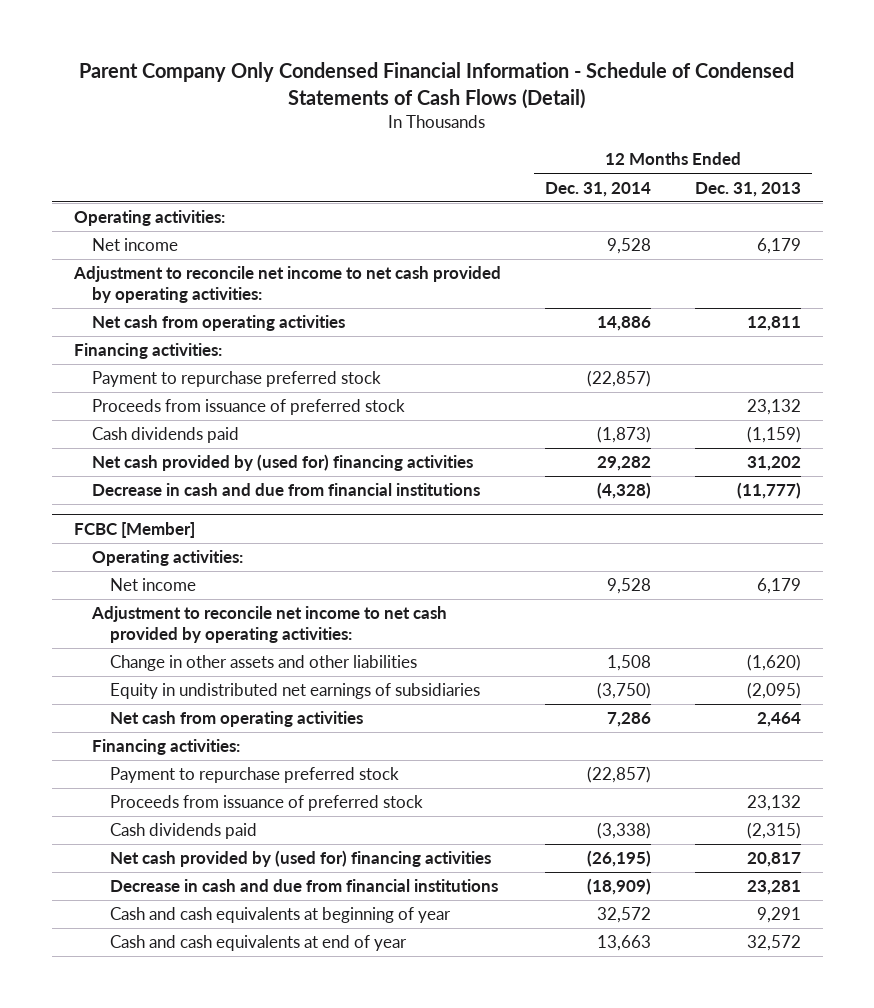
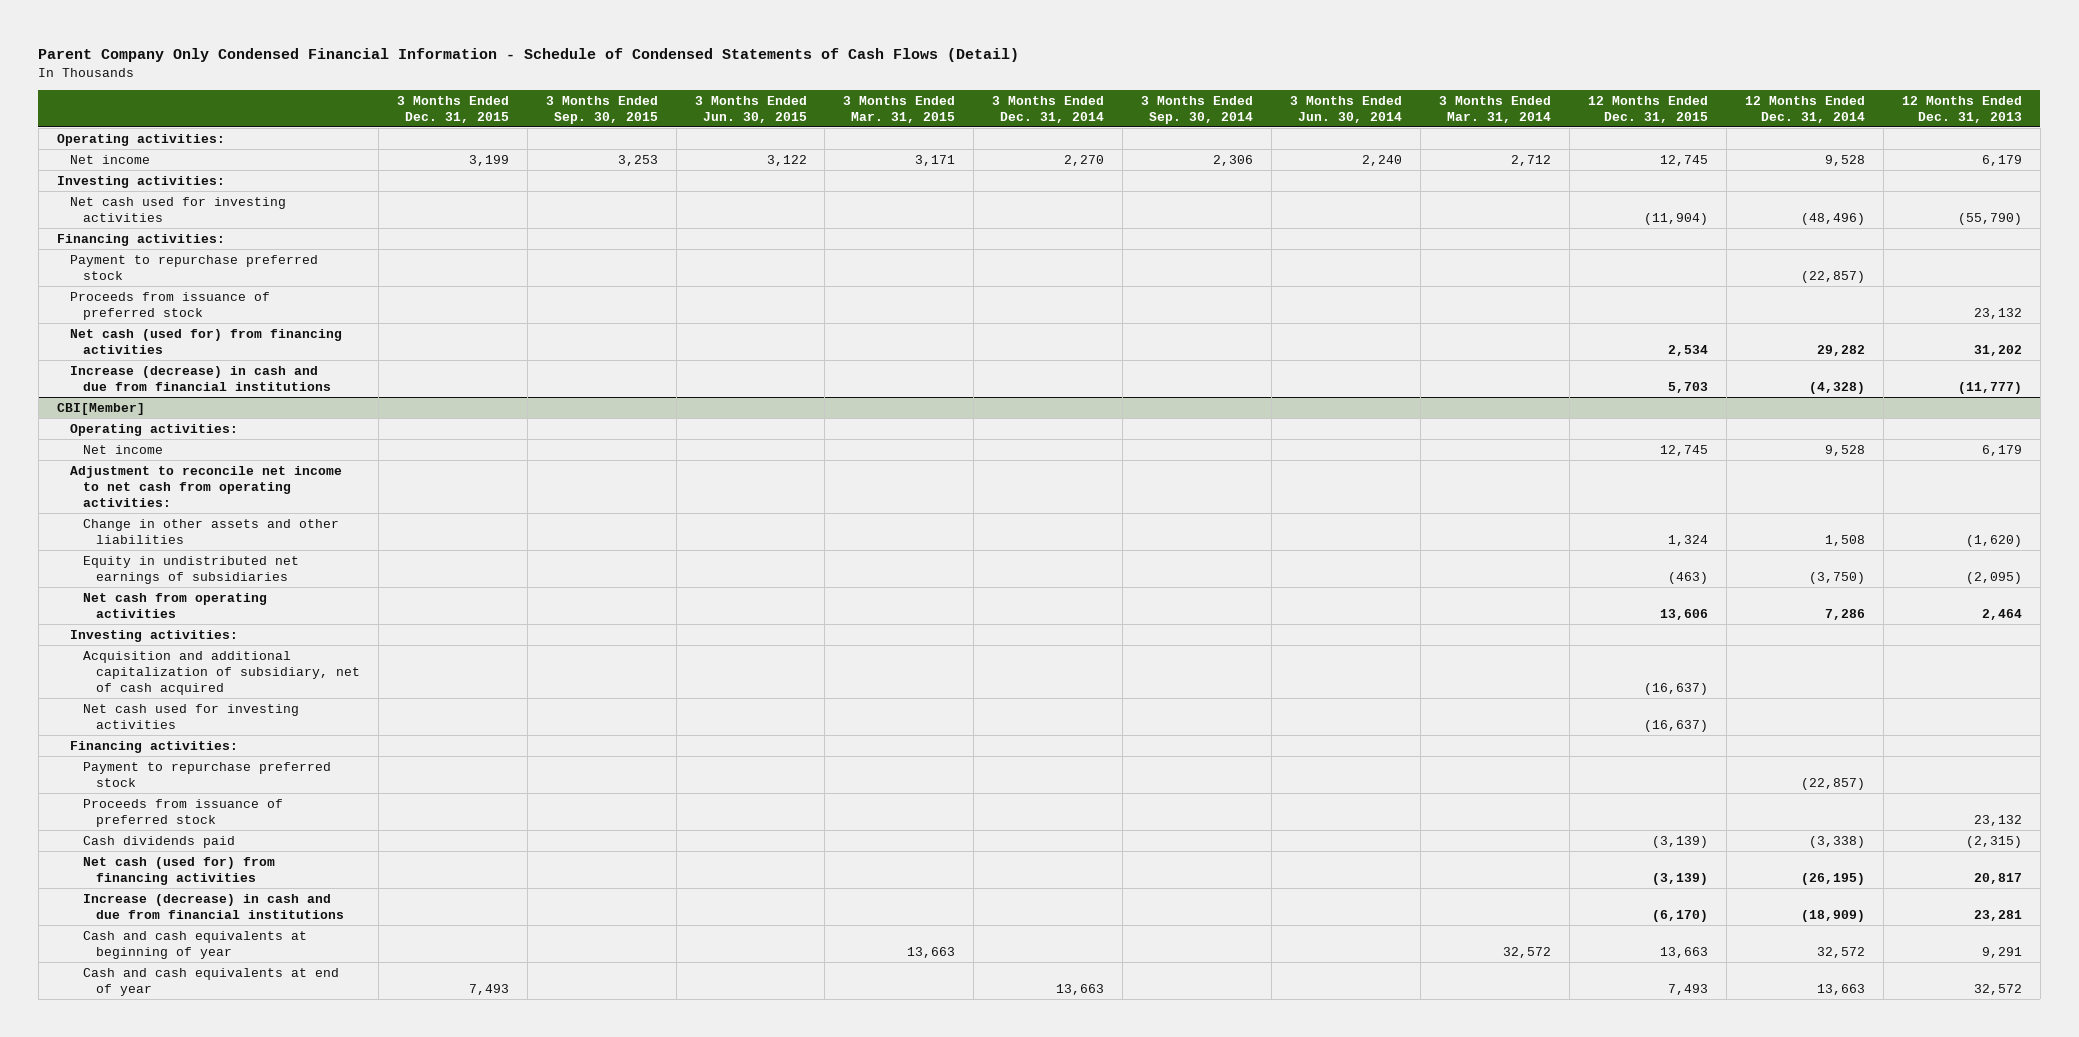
- | 12 Months Ended Dec. 31, 2014 | 12 Months Ended Dec. 31, 2013
+ | 3 Months Ended Dec. 31, 2015 | 3 Months Ended Sep. 30, 2015 | 3 Months Ended Jun. 30, 2015 | 3 Months Ended Mar. 31, 2015 | 3 Months Ended Dec. 31, 2014 | 3 Months Ended Sep. 30, 2014 | 3 Months Ended Jun. 30, 2014 | 3 Months Ended Mar. 31, 2014 | 12 Months Ended Dec. 31, 2015 | 12 Months Ended Dec. 31, 2014 | 12 Months Ended Dec. 31, 2013
- Adjustment to reconcile net income to net cash provided by operating activities:
- Net cash from operating activities | 14,886 | 12,811
+ Investing activities:
+ Net cash used for investing activities | | | | | | | | | (11,904) | (48,496) | (55,790)
- Cash dividends paid | (1,873) | (1,159)
- Net cash provided by (used for) financing activities | 29,282 | 31,202
- Decrease in cash and due from financial institutions | (4,328) | (11,777)
- FCBC [Member]
+ Net cash (used for) from financing activities | | | | | | | | | 2,534 | 29,282 | 31,202
+ Increase (decrease) in cash and due from financial institutions | | | | | | | | | 5,703 | (4,328) | (11,777)
+ CBI[Member]
- Adjustment to reconcile net income to net cash provided by operating activities:
+ Adjustment to reconcile net income to net cash from operating activities:
+ Investing activities:
+ Acquisition and additional capitalization of subsidiary, net of cash acquired | | | | | | | | | (16,637) | |
+ Net cash used for investing activities | | | | | | | | | (16,637) | |
- Net cash provided by (used for) financing activities | (26,195) | 20,817
- Decrease in cash and due from financial institutions | (18,909) | 23,281
+ Net cash (used for) from financing activities | | | | | | | | | (3,139) | (26,195) | 20,817
+ Increase (decrease) in cash and due from financial institutions | | | | | | | | | (6,170) | (18,909) | 23,281

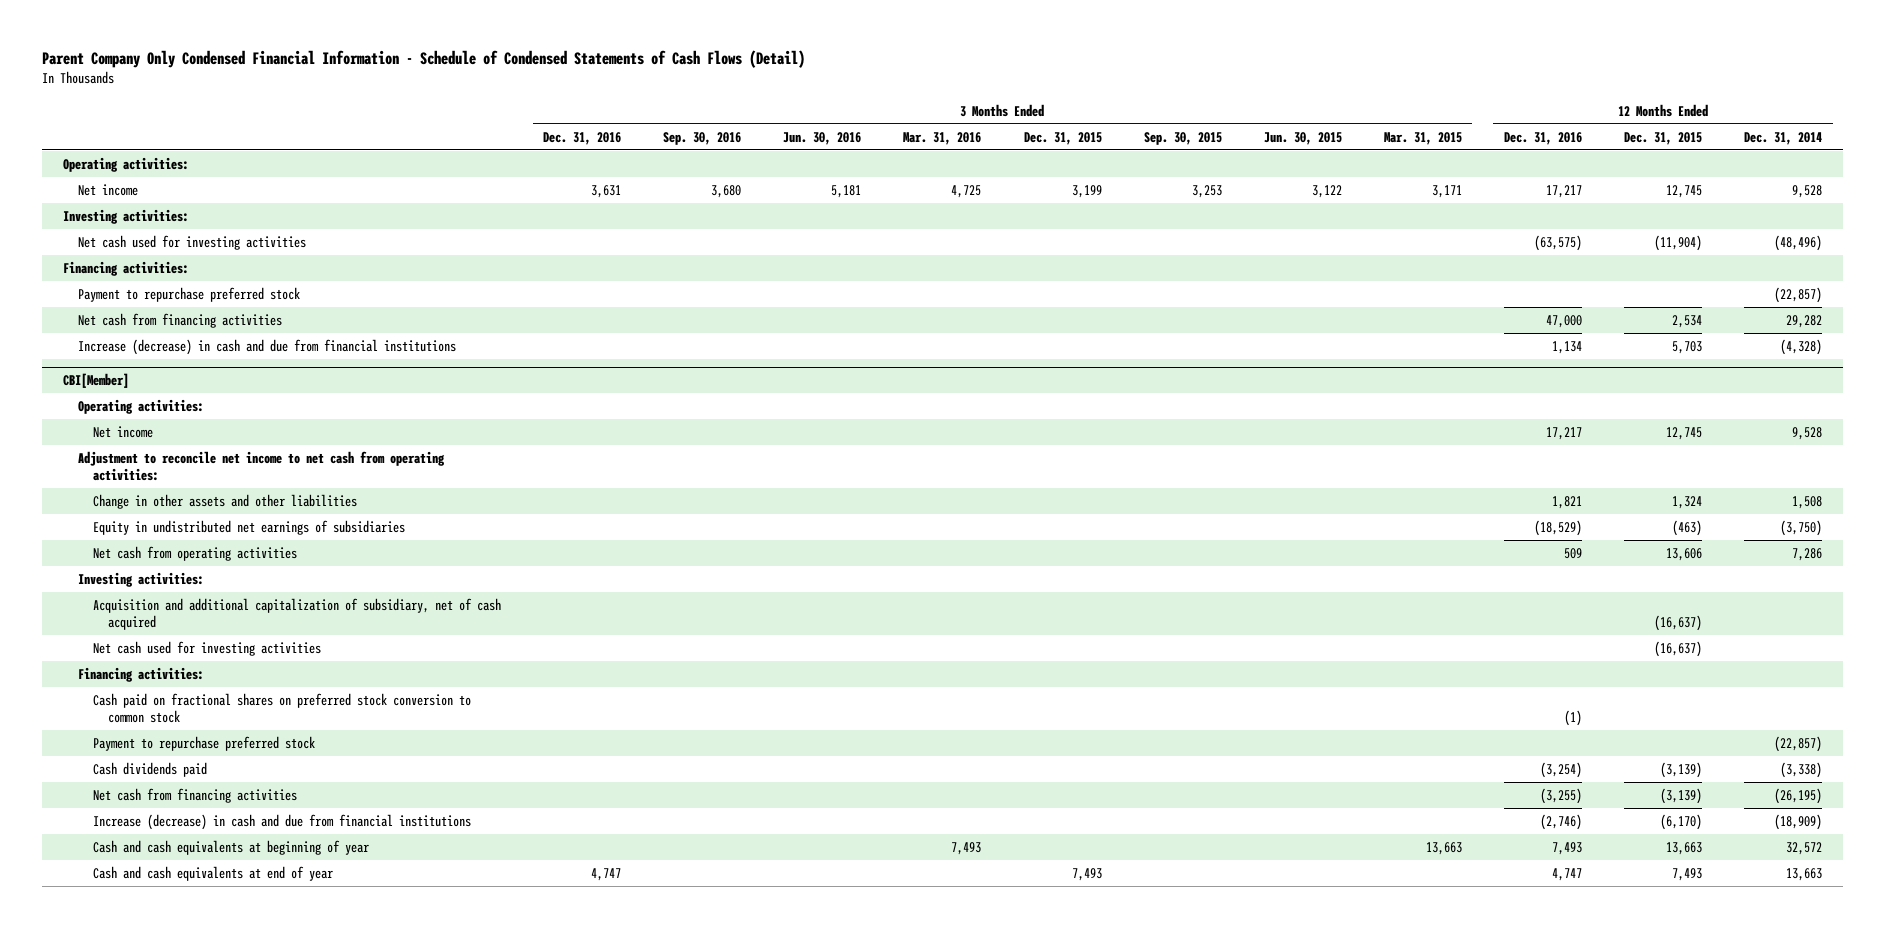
- | 3 Months Ended Dec. 31, 2015 | 3 Months Ended Sep. 30, 2015 | 3 Months Ended Jun. 30, 2015 | 3 Months Ended Mar. 31, 2015 | 3 Months Ended Dec. 31, 2014 | 3 Months Ended Sep. 30, 2014 | 3 Months Ended Jun. 30, 2014 | 3 Months Ended Mar. 31, 2014 | 12 Months Ended Dec. 31, 2015 | 12 Months Ended Dec. 31, 2014 | 12 Months Ended Dec. 31, 2013
+ | 3 Months Ended Dec. 31, 2016 | 3 Months Ended Sep. 30, 2016 | 3 Months Ended Jun. 30, 2016 | 3 Months Ended Mar. 31, 2016 | 3 Months Ended Dec. 31, 2015 | 3 Months Ended Sep. 30, 2015 | 3 Months Ended Jun. 30, 2015 | 3 Months Ended Mar. 31, 2015 | 12 Months Ended Dec. 31, 2016 | 12 Months Ended Dec. 31, 2015 | 12 Months Ended Dec. 31, 2014
- Proceeds from issuance of preferred stock | | | | | | | | | | | 23,132
- Net cash (used for) from financing activities | | | | | | | | | 2,534 | 29,282 | 31,202
+ Net cash from financing activities | | | | | | | | | 47,000 | 2,534 | 29,282
@ CBI[Member]
+ Cash paid on fractional shares on preferred stock conversion to common stock | | | | | | | | | (1) | |
- Proceeds from issuance of preferred stock | | | | | | | | | | | 23,132
- Net cash (used for) from financing activities | | | | | | | | | (3,139) | (26,195) | 20,817
+ Net cash from financing activities | | | | | | | | | (3,255) | (3,139) | (26,195)

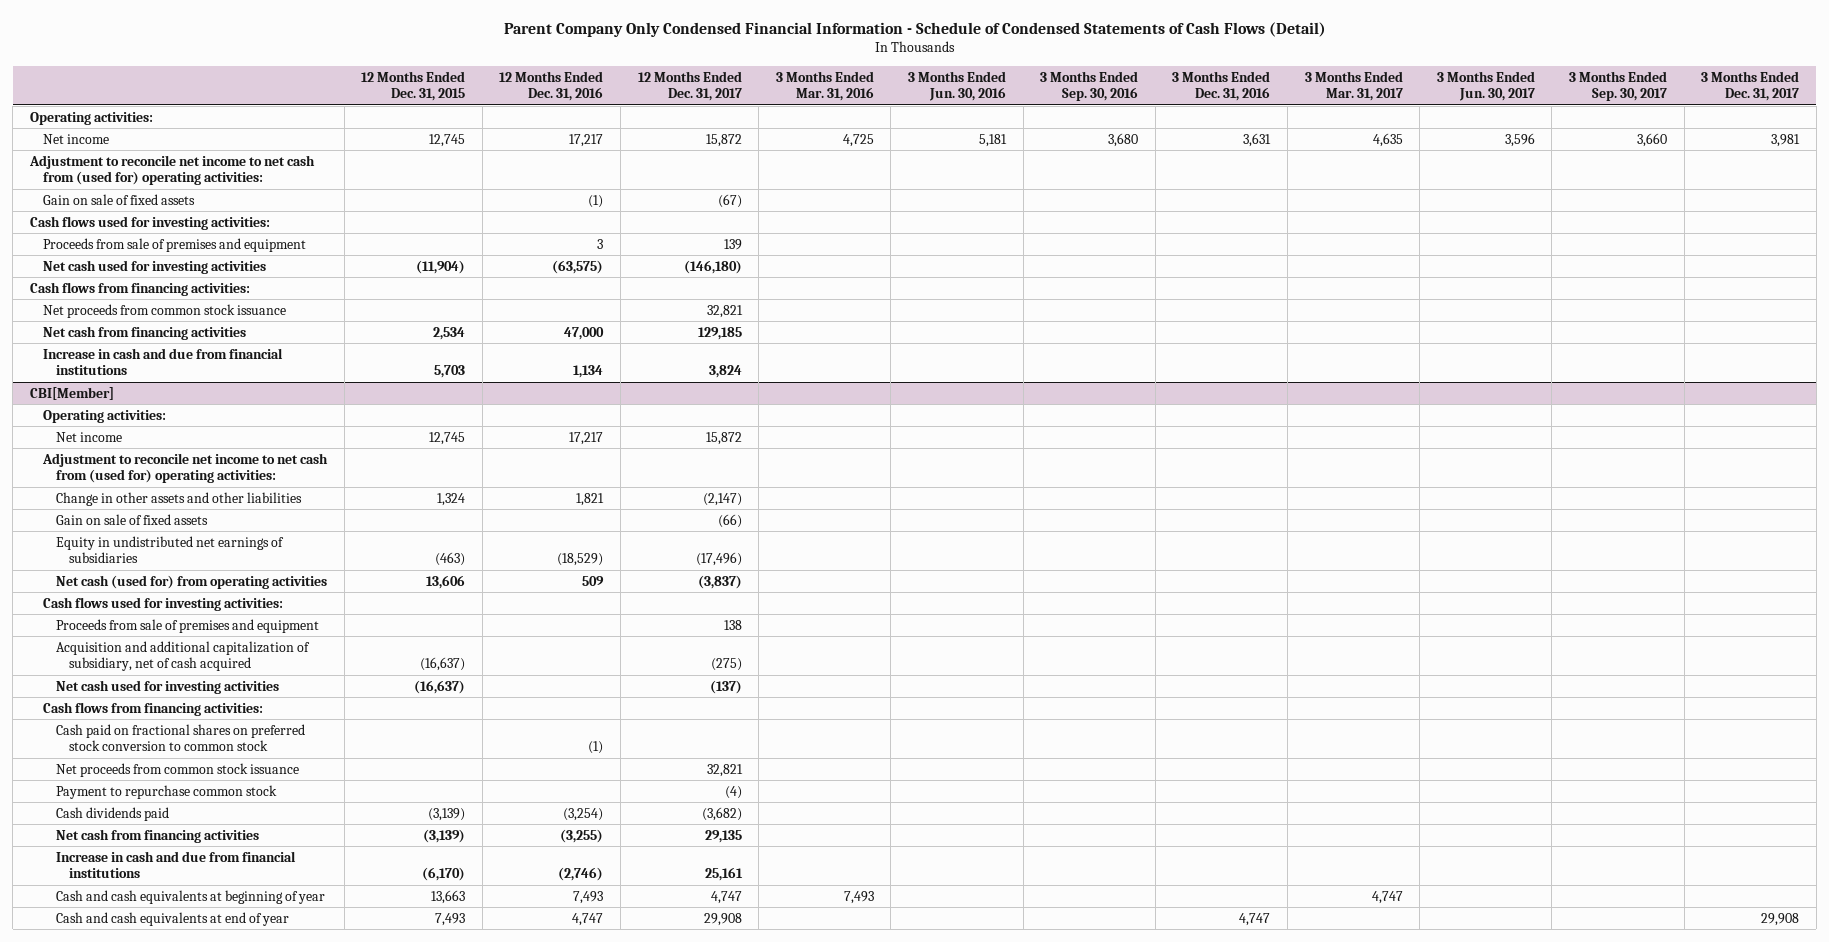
- | 3 Months Ended Dec. 31, 2016 | 3 Months Ended Sep. 30, 2016 | 3 Months Ended Jun. 30, 2016 | 3 Months Ended Mar. 31, 2016 | 3 Months Ended Dec. 31, 2015 | 3 Months Ended Sep. 30, 2015 | 3 Months Ended Jun. 30, 2015 | 3 Months Ended Mar. 31, 2015 | 12 Months Ended Dec. 31, 2016 | 12 Months Ended Dec. 31, 2015 | 12 Months Ended Dec. 31, 2014
+ | 12 Months Ended Dec. 31, 2015 | 12 Months Ended Dec. 31, 2016 | 12 Months Ended Dec. 31, 2017 | 3 Months Ended Mar. 31, 2016 | 3 Months Ended Jun. 30, 2016 | 3 Months Ended Sep. 30, 2016 | 3 Months Ended Dec. 31, 2016 | 3 Months Ended Mar. 31, 2017 | 3 Months Ended Jun. 30, 2017 | 3 Months Ended Sep. 30, 2017 | 3 Months Ended Dec. 31, 2017
- Investing activities:
+ Adjustment to reconcile net income to net cash from (used for) operating activities:
+ Gain on sale of fixed assets | | (1) | (67) | | | | | | | |
+ Cash flows used for investing activities:
+ Proceeds from sale of premises and equipment | | 3 | 139 | | | | | | | |
- Financing activities:
- Payment to repurchase preferred stock | | | | | | | | | | | (22,857)
+ Cash flows from financing activities:
+ Net proceeds from common stock issuance | | | 32,821 | | | | | | | |
- Increase (decrease) in cash and due from financial institutions | | | | | | | | | 1,134 | 5,703 | (4,328)
+ Increase in cash and due from financial institutions | 5,703 | 1,134 | 3,824 | | | | | | | |
@ CBI[Member]
- Adjustment to reconcile net income to net cash from operating activities:
+ Adjustment to reconcile net income to net cash from (used for) operating activities:
+ Gain on sale of fixed assets | | | (66) | | | | | | | |
- Net cash from operating activities | | | | | | | | | 509 | 13,606 | 7,286
- Investing activities:
+ Net cash (used for) from operating activities | 13,606 | 509 | (3,837) | | | | | | | |
+ Cash flows used for investing activities:
+ Proceeds from sale of premises and equipment | | | 138 | | | | | | | |
- Financing activities:
+ Cash flows from financing activities:
- Payment to repurchase preferred stock | | | | | | | | | | | (22,857)
+ Net proceeds from common stock issuance | | | 32,821 | | | | | | | |
+ Payment to repurchase common stock | | | (4) | | | | | | | |
- Increase (decrease) in cash and due from financial institutions | | | | | | | | | (2,746) | (6,170) | (18,909)
+ Increase in cash and due from financial institutions | (6,170) | (2,746) | 25,161 | | | | | | | |

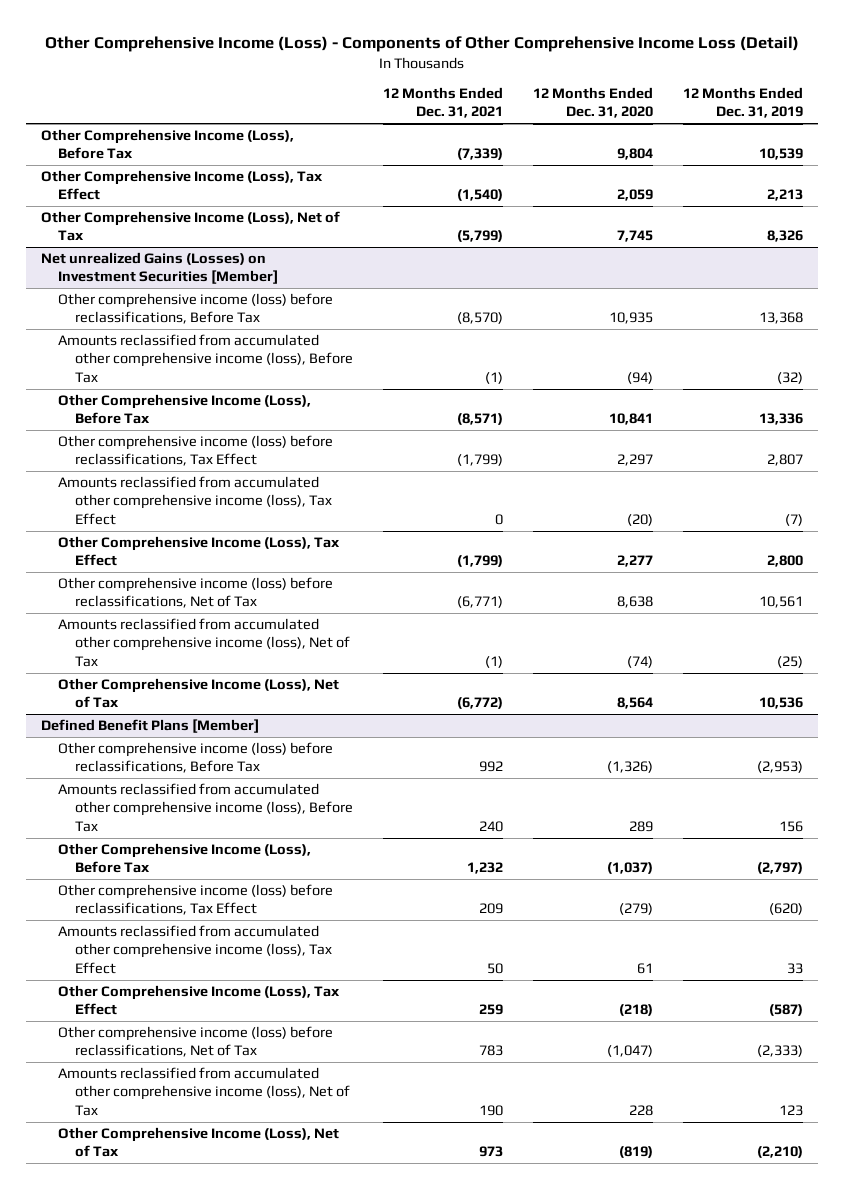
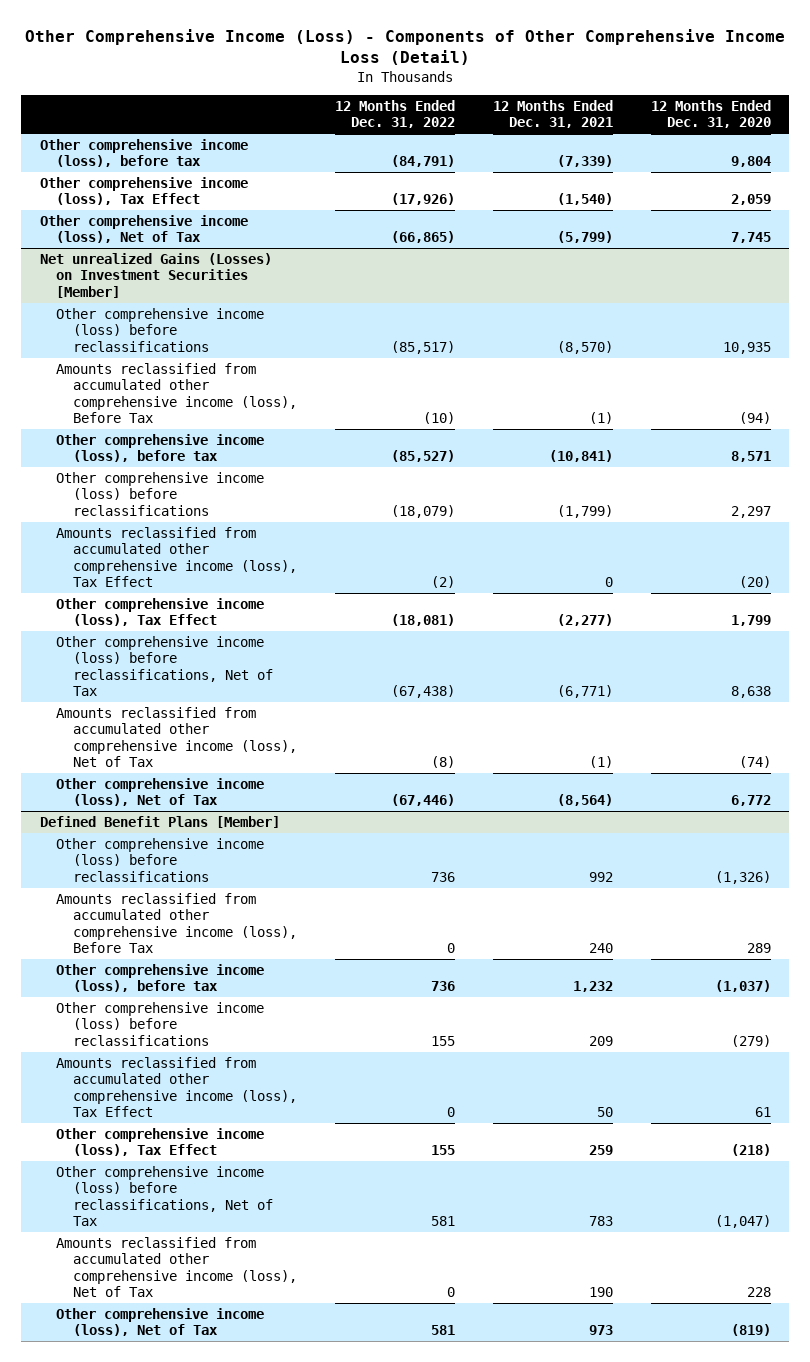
- | 12 Months Ended Dec. 31, 2021 | 12 Months Ended Dec. 31, 2020 | 12 Months Ended Dec. 31, 2019
+ | 12 Months Ended Dec. 31, 2022 | 12 Months Ended Dec. 31, 2021 | 12 Months Ended Dec. 31, 2020
- Other Comprehensive Income (Loss), Before Tax | (7,339) | 9,804 | 10,539
- Other Comprehensive Income (Loss), Tax Effect | (1,540) | 2,059 | 2,213
- Other Comprehensive Income (Loss), Net of Tax | (5,799) | 7,745 | 8,326
+ Other comprehensive income (loss), before tax | (84,791) | (7,339) | 9,804
+ Other comprehensive income (loss), Tax Effect | (17,926) | (1,540) | 2,059
+ Other comprehensive income (loss), Net of Tax | (66,865) | (5,799) | 7,745
@ Net unrealized Gains (Losses) on Investment Securities [Member]
- Other comprehensive income (loss) before reclassifications, Before Tax | (8,570) | 10,935 | 13,368
+ Other comprehensive income (loss) before reclassifications | (85,517) | (8,570) | 10,935
- Other Comprehensive Income (Loss), Before Tax | (8,571) | 10,841 | 13,336
- Other comprehensive income (loss) before reclassifications, Tax Effect | (1,799) | 2,297 | 2,807
+ Other comprehensive income (loss), before tax | (85,527) | (10,841) | 8,571
+ Other comprehensive income (loss) before reclassifications | (18,079) | (1,799) | 2,297
- Other Comprehensive Income (Loss), Tax Effect | (1,799) | 2,277 | 2,800
+ Other comprehensive income (loss), Tax Effect | (18,081) | (2,277) | 1,799
- Other Comprehensive Income (Loss), Net of Tax | (6,772) | 8,564 | 10,536
+ Other comprehensive income (loss), Net of Tax | (67,446) | (8,564) | 6,772
@ Defined Benefit Plans [Member]
- Other comprehensive income (loss) before reclassifications, Before Tax | 992 | (1,326) | (2,953)
+ Other comprehensive income (loss) before reclassifications | 736 | 992 | (1,326)
- Other Comprehensive Income (Loss), Before Tax | 1,232 | (1,037) | (2,797)
- Other comprehensive income (loss) before reclassifications, Tax Effect | 209 | (279) | (620)
+ Other comprehensive income (loss), before tax | 736 | 1,232 | (1,037)
+ Other comprehensive income (loss) before reclassifications | 155 | 209 | (279)
- Other Comprehensive Income (Loss), Tax Effect | 259 | (218) | (587)
+ Other comprehensive income (loss), Tax Effect | 155 | 259 | (218)
- Other Comprehensive Income (Loss), Net of Tax | 973 | (819) | (2,210)
+ Other comprehensive income (loss), Net of Tax | 581 | 973 | (819)

